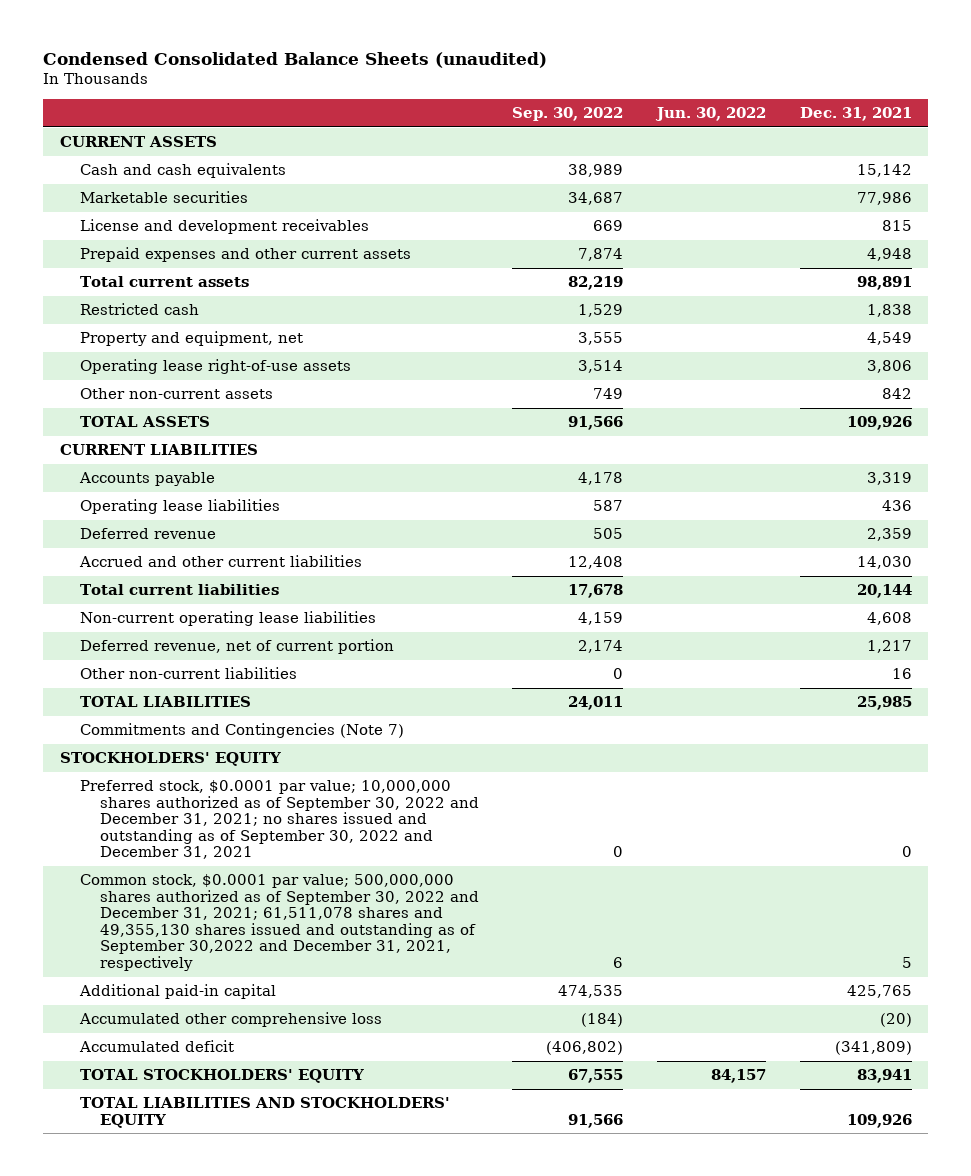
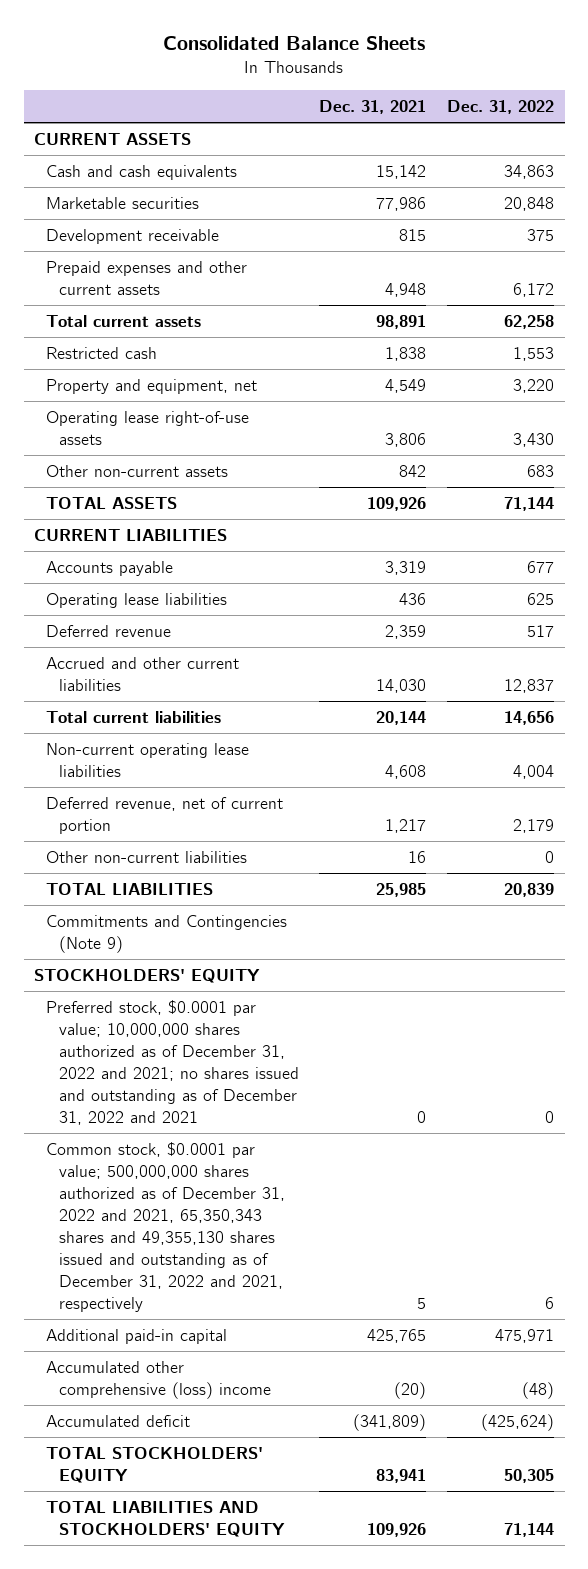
- Condensed Consolidated Balance Sheets (unaudited)
+ Consolidated Balance Sheets
- | Sep. 30, 2022 | Jun. 30, 2022 | Dec. 31, 2021
+ | Dec. 31, 2021 | Dec. 31, 2022
- License and development receivables | 669 | | 815
+ Development receivable | 815 | 375
- Commitments and Contingencies (Note 7)
+ Commitments and Contingencies (Note 9)
- Preferred stock, $0.0001 par value; 10,000,000 shares authorized as of September 30, 2022 and December 31, 2021; no shares issued and outstanding as of September 30, 2022 and December 31, 2021 | 0 | | 0
- Common stock, $0.0001 par value; 500,000,000 shares authorized as of September 30, 2022 and December 31, 2021; 61,511,078 shares and 49,355,130 shares issued and outstanding as of September 30,2022 and December 31, 2021, respectively | 6 | | 5
+ Preferred stock, $0.0001 par value; 10,000,000 shares authorized as of December 31, 2022 and 2021; no shares issued and outstanding as of December 31, 2022 and 2021 | 0 | 0
+ Common stock, $0.0001 par value; 500,000,000 shares authorized as of December 31, 2022 and 2021, 65,350,343 shares and 49,355,130 shares issued and outstanding as of December 31, 2022 and 2021, respectively | 5 | 6
- Accumulated other comprehensive loss | (184) | | (20)
+ Accumulated other comprehensive (loss) income | (20) | (48)

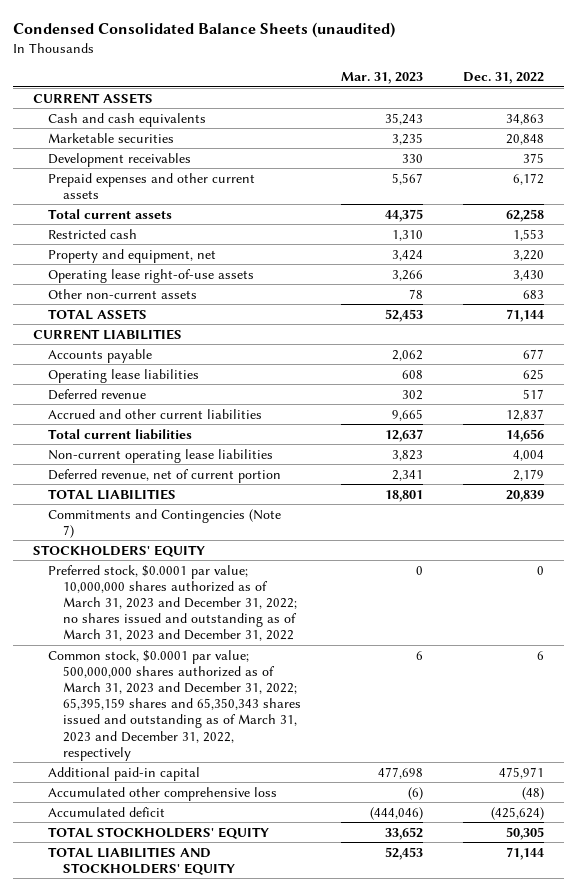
- Consolidated Balance Sheets
+ Condensed Consolidated Balance Sheets (unaudited)
- | Dec. 31, 2021 | Dec. 31, 2022
+ | Mar. 31, 2023 | Dec. 31, 2022
- Development receivable | 815 | 375
+ Development receivables | 330 | 375
- Other non-current liabilities | 16 | 0
- Commitments and Contingencies (Note 9)
+ Commitments and Contingencies (Note 7)
- Preferred stock, $0.0001 par value; 10,000,000 shares authorized as of December 31, 2022 and 2021; no shares issued and outstanding as of December 31, 2022 and 2021 | 0 | 0
- Common stock, $0.0001 par value; 500,000,000 shares authorized as of December 31, 2022 and 2021, 65,350,343 shares and 49,355,130 shares issued and outstanding as of December 31, 2022 and 2021, respectively | 5 | 6
+ Preferred stock, $0.0001 par value; 10,000,000 shares authorized as of March 31, 2023 and December 31, 2022; no shares issued and outstanding as of March 31, 2023 and December 31, 2022 | 0 | 0
+ Common stock, $0.0001 par value; 500,000,000 shares authorized as of March 31, 2023 and December 31, 2022; 65,395,159 shares and 65,350,343 shares issued and outstanding as of March 31, 2023 and December 31, 2022, respectively | 6 | 6
- Accumulated other comprehensive (loss) income | (20) | (48)
+ Accumulated other comprehensive loss | (6) | (48)

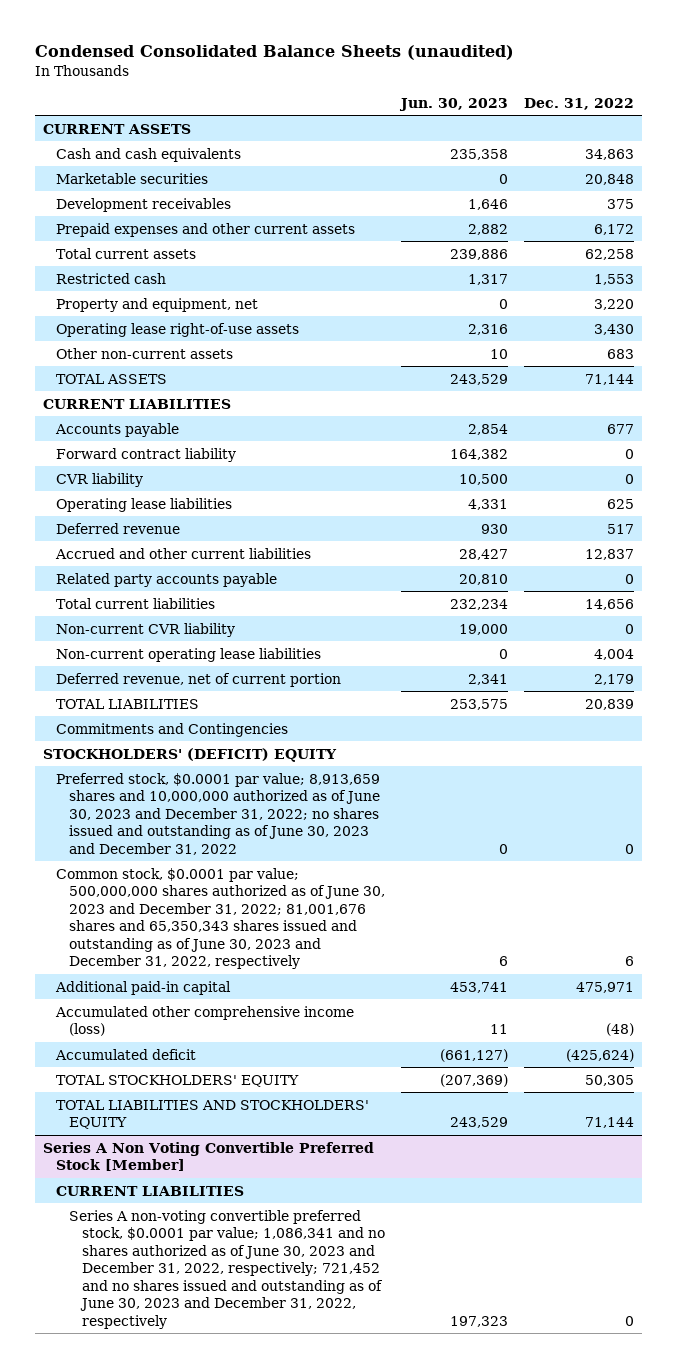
- | Mar. 31, 2023 | Dec. 31, 2022
+ | Jun. 30, 2023 | Dec. 31, 2022
+ Forward contract liability | 164,382 | 0
+ CVR liability | 10,500 | 0
+ Related party accounts payable | 20,810 | 0
+ Non-current CVR liability | 19,000 | 0
- Commitments and Contingencies (Note 7)
- STOCKHOLDERS' EQUITY
- Preferred stock, $0.0001 par value; 10,000,000 shares authorized as of March 31, 2023 and December 31, 2022; no shares issued and outstanding as of March 31, 2023 and December 31, 2022 | 0 | 0
- Common stock, $0.0001 par value; 500,000,000 shares authorized as of March 31, 2023 and December 31, 2022; 65,395,159 shares and 65,350,343 shares issued and outstanding as of March 31, 2023 and December 31, 2022, respectively | 6 | 6
+ Commitments and Contingencies
+ STOCKHOLDERS' (DEFICIT) EQUITY
+ Preferred stock, $0.0001 par value; 8,913,659 shares and 10,000,000 authorized as of June 30, 2023 and December 31, 2022; no shares issued and outstanding as of June 30, 2023 and December 31, 2022 | 0 | 0
+ Common stock, $0.0001 par value; 500,000,000 shares authorized as of June 30, 2023 and December 31, 2022; 81,001,676 shares and 65,350,343 shares issued and outstanding as of June 30, 2023 and December 31, 2022, respectively | 6 | 6
- Accumulated other comprehensive loss | (6) | (48)
+ Accumulated other comprehensive income (loss) | 11 | (48)
+ Series A Non Voting Convertible Preferred Stock [Member]
+ CURRENT LIABILITIES
+ Series A non-voting convertible preferred stock, $0.0001 par value; 1,086,341 and no shares authorized as of June 30, 2023 and December 31, 2022, respectively; 721,452 and no shares issued and outstanding as of June 30, 2023 and December 31, 2022, respectively | 197,323 | 0

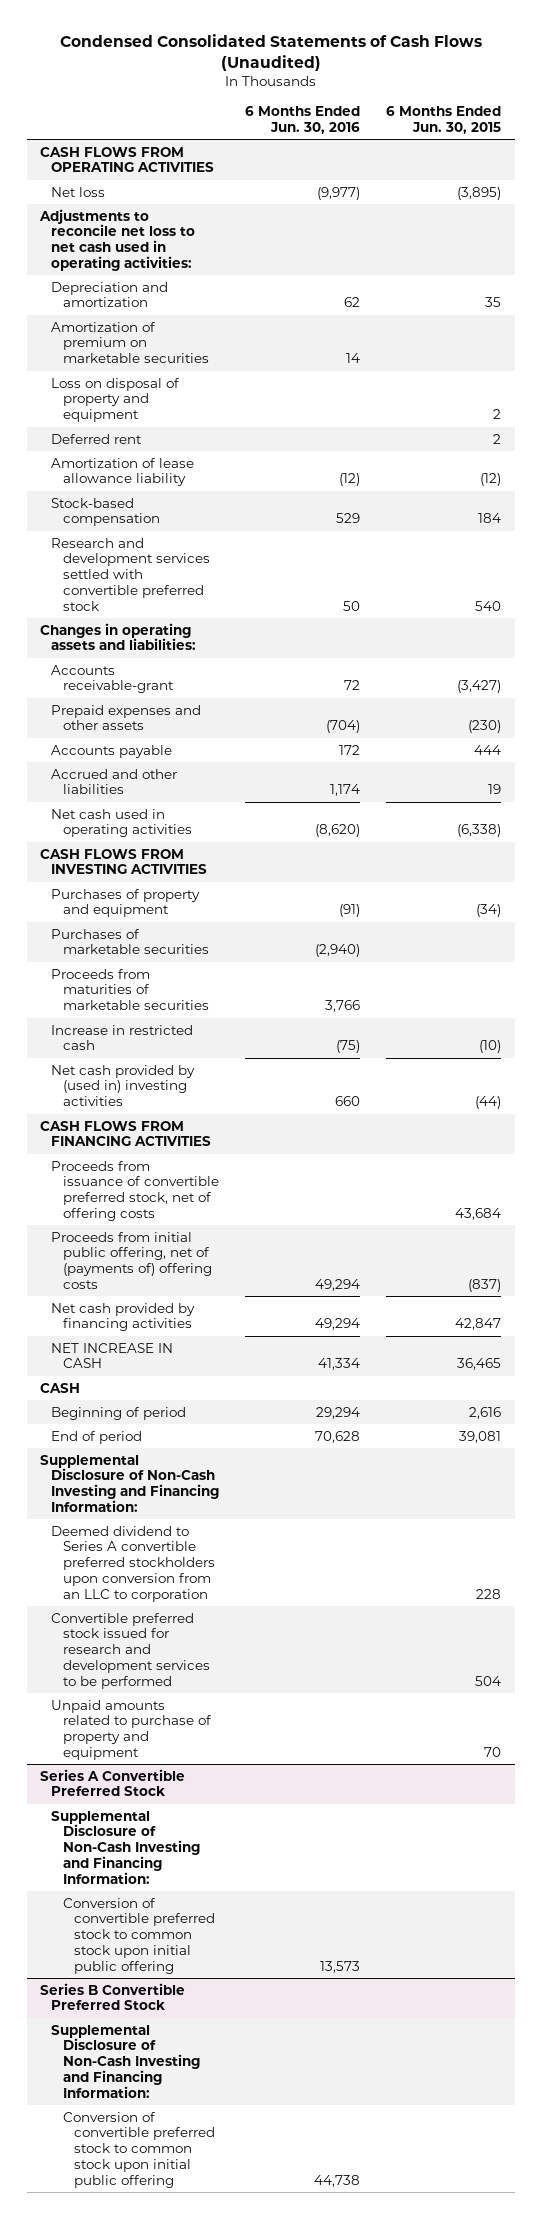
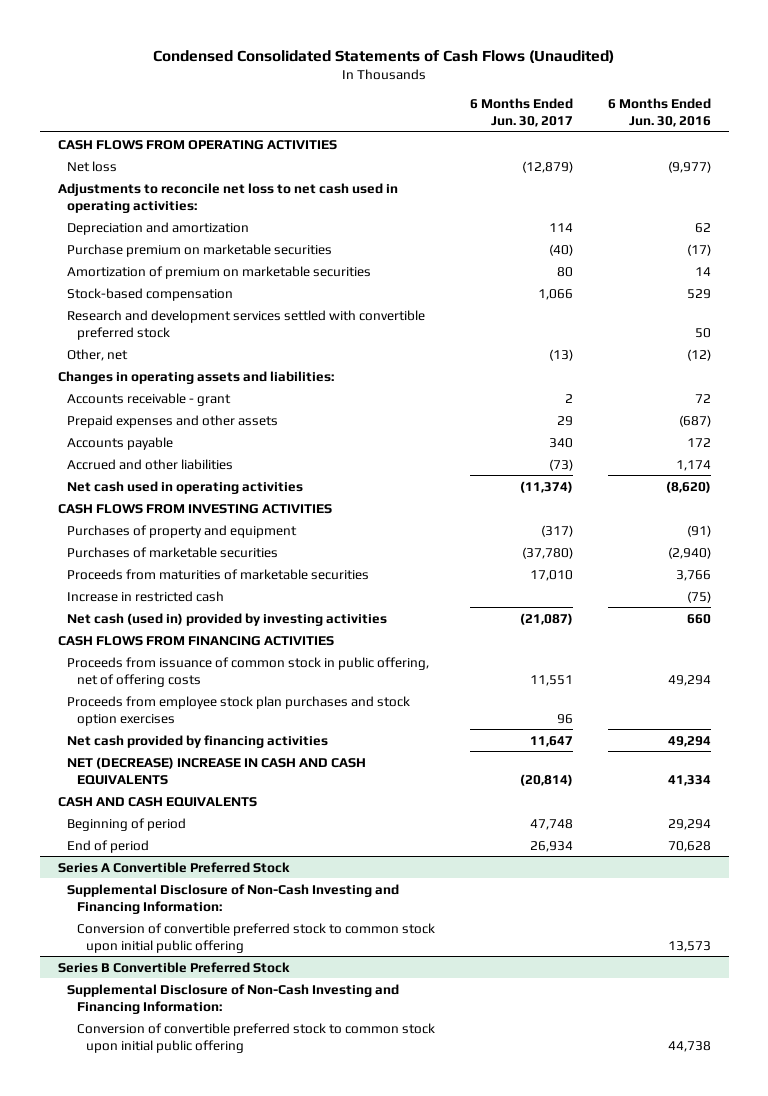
- | 6 Months Ended Jun. 30, 2016 | 6 Months Ended Jun. 30, 2015
+ | 6 Months Ended Jun. 30, 2017 | 6 Months Ended Jun. 30, 2016
+ Purchase premium on marketable securities | (40) | (17)
- Loss on disposal of property and equipment | | 2
- Deferred rent | | 2
- Amortization of lease allowance liability | (12) | (12)
+ Other, net | (13) | (12)
- Accounts receivable-grant | 72 | (3,427)
- Prepaid expenses and other assets | (704) | (230)
+ Accounts receivable - grant | 2 | 72
+ Prepaid expenses and other assets | 29 | (687)
- Net cash provided by (used in) investing activities | 660 | (44)
+ Net cash (used in) provided by investing activities | (21,087) | 660
- Proceeds from issuance of convertible preferred stock, net of offering costs | | 43,684
- Proceeds from initial public offering, net of (payments of) offering costs | 49,294 | (837)
+ Proceeds from issuance of common stock in public offering, net of offering costs | 11,551 | 49,294
+ Proceeds from employee stock plan purchases and stock option exercises | 96 |
- NET INCREASE IN CASH | 41,334 | 36,465
- CASH
+ NET (DECREASE) INCREASE IN CASH AND CASH EQUIVALENTS | (20,814) | 41,334
+ CASH AND CASH EQUIVALENTS
- Supplemental Disclosure of Non-Cash Investing and Financing Information:
- Deemed dividend to Series A convertible preferred stockholders upon conversion from an LLC to corporation | | 228
- Convertible preferred stock issued for research and development services to be performed | | 504
- Unpaid amounts related to purchase of property and equipment | | 70

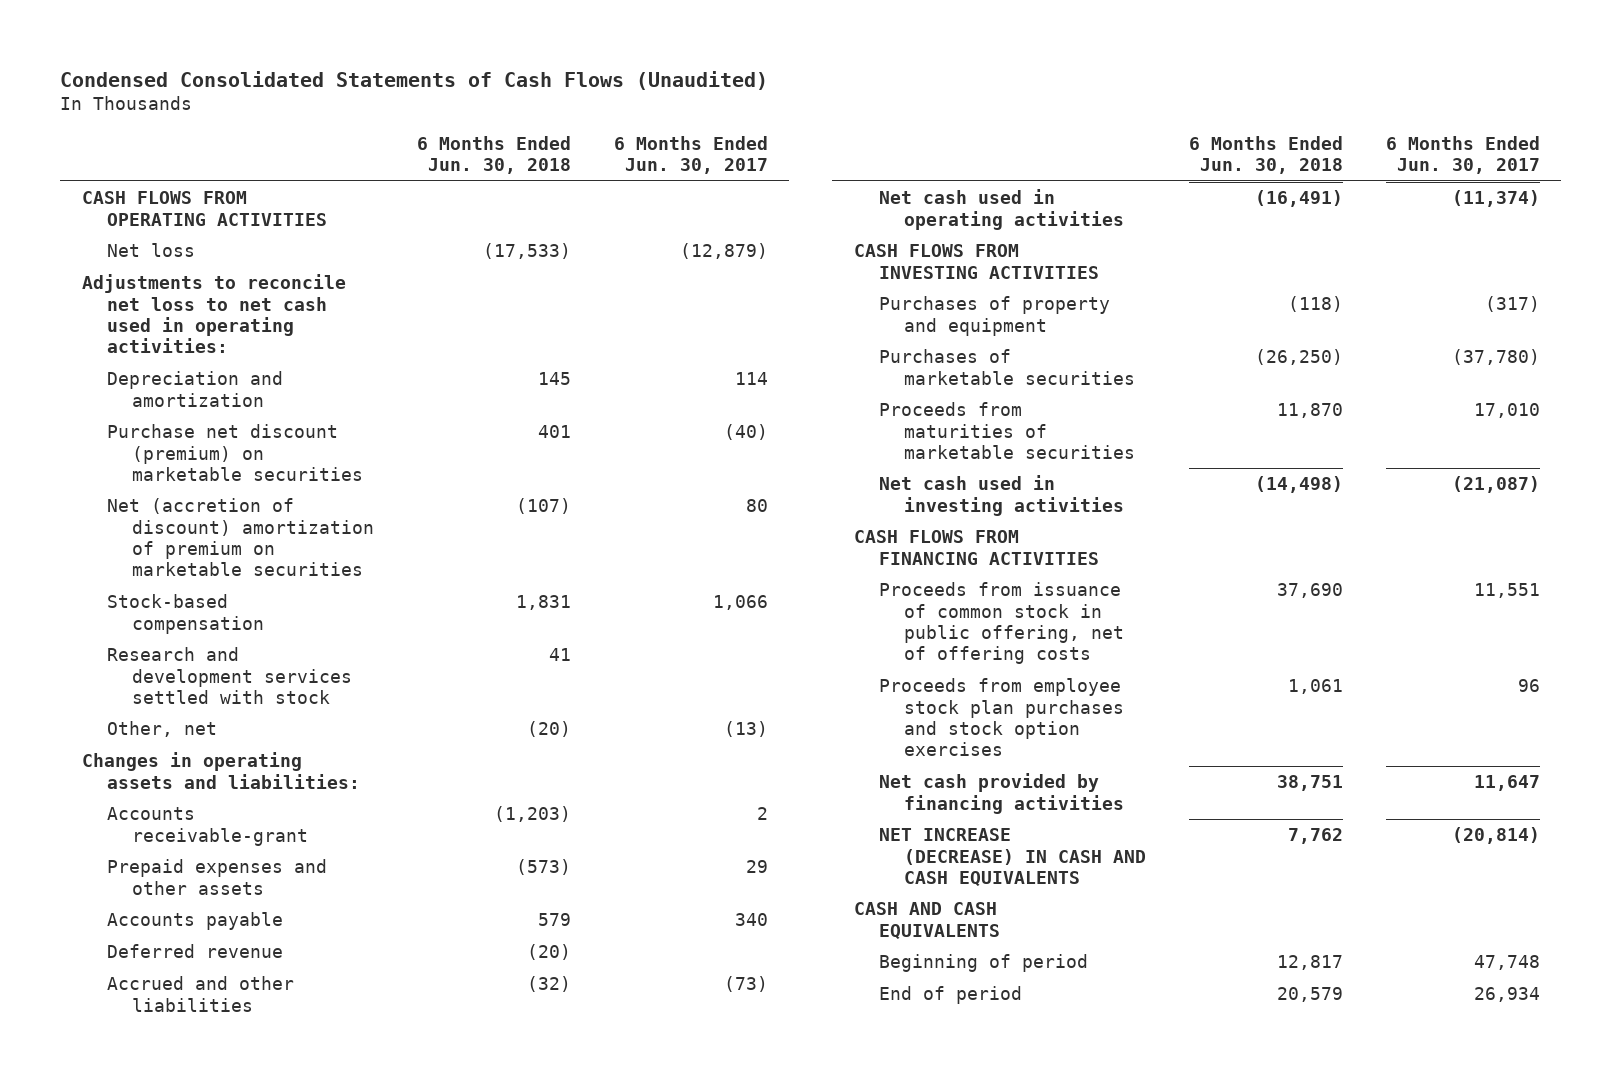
- | 6 Months Ended Jun. 30, 2017 | 6 Months Ended Jun. 30, 2016
+ | 6 Months Ended Jun. 30, 2018 | 6 Months Ended Jun. 30, 2017
- Purchase premium on marketable securities | (40) | (17)
- Amortization of premium on marketable securities | 80 | 14
+ Purchase net discount (premium) on marketable securities | 401 | (40)
+ Net (accretion of discount) amortization of premium on marketable securities | (107) | 80
- Research and development services settled with convertible preferred stock | | 50
+ Research and development services settled with stock | 41 |
- Accounts receivable - grant | 2 | 72
+ Accounts receivable-grant | (1,203) | 2
+ Deferred revenue | (20) |
- Increase in restricted cash | | (75)
- Net cash (used in) provided by investing activities | (21,087) | 660
+ Net cash used in investing activities | (14,498) | (21,087)
- NET (DECREASE) INCREASE IN CASH AND CASH EQUIVALENTS | (20,814) | 41,334
+ NET INCREASE (DECREASE) IN CASH AND CASH EQUIVALENTS | 7,762 | (20,814)
- Series A Convertible Preferred Stock
- Supplemental Disclosure of Non-Cash Investing and Financing Information:
- Conversion of convertible preferred stock to common stock upon initial public offering | | 13,573
- Series B Convertible Preferred Stock
- Supplemental Disclosure of Non-Cash Investing and Financing Information:
- Conversion of convertible preferred stock to common stock upon initial public offering | | 44,738

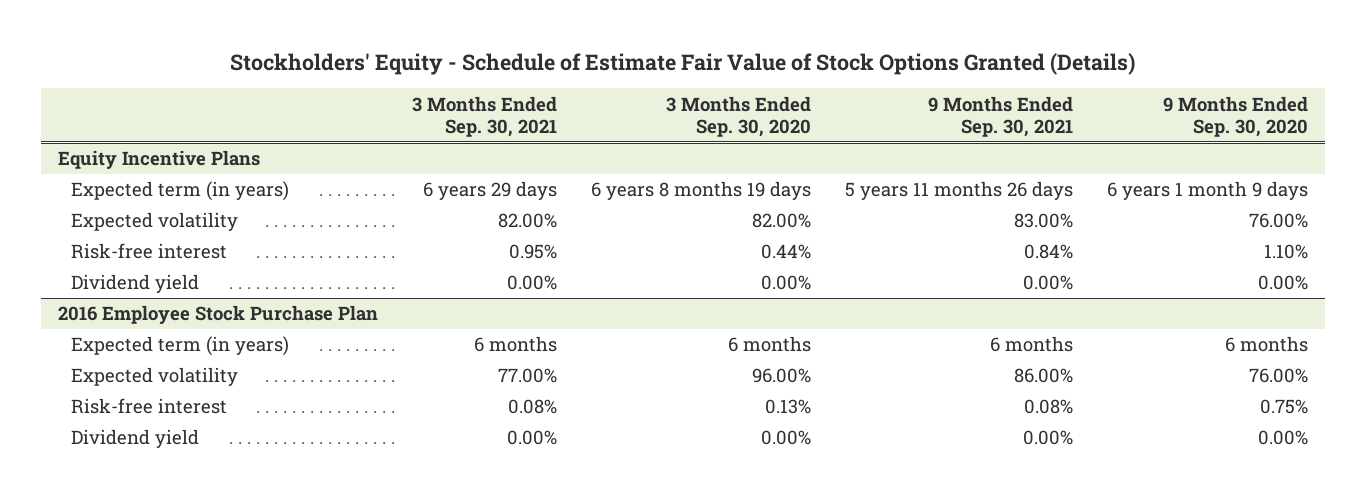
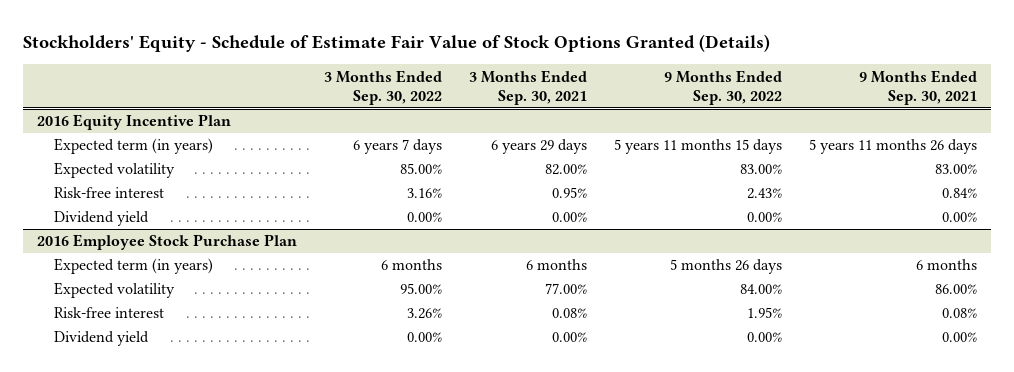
- | 3 Months Ended Sep. 30, 2021 | 3 Months Ended Sep. 30, 2020 | 9 Months Ended Sep. 30, 2021 | 9 Months Ended Sep. 30, 2020
+ | 3 Months Ended Sep. 30, 2022 | 3 Months Ended Sep. 30, 2021 | 9 Months Ended Sep. 30, 2022 | 9 Months Ended Sep. 30, 2021
- Equity Incentive Plans
+ 2016 Equity Incentive Plan

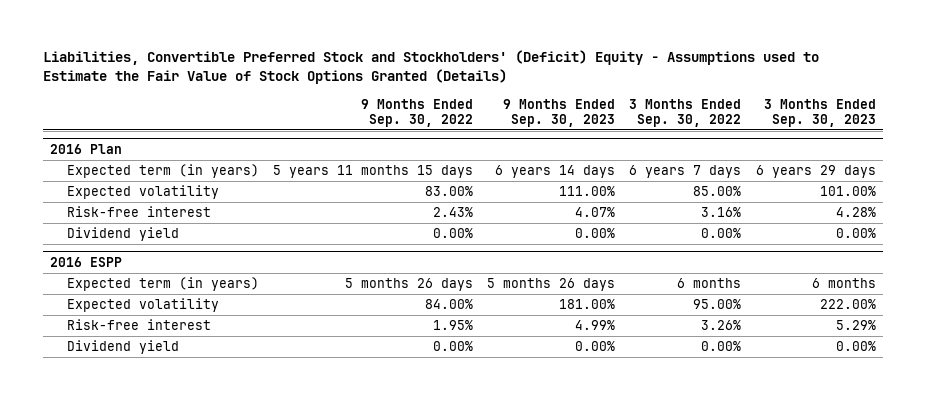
- Stockholders' Equity - Schedule of Estimate Fair Value of Stock Options Granted (Details)
+ Liabilities, Convertible Preferred Stock and Stockholders' (Deficit) Equity - Assumptions used to Estimate the Fair Value of Stock Options Granted (Details)
- | 3 Months Ended Sep. 30, 2022 | 3 Months Ended Sep. 30, 2021 | 9 Months Ended Sep. 30, 2022 | 9 Months Ended Sep. 30, 2021
+ | 9 Months Ended Sep. 30, 2022 | 9 Months Ended Sep. 30, 2023 | 3 Months Ended Sep. 30, 2022 | 3 Months Ended Sep. 30, 2023
- 2016 Equity Incentive Plan
+ 2016 Plan
- 2016 Employee Stock Purchase Plan
+ 2016 ESPP

